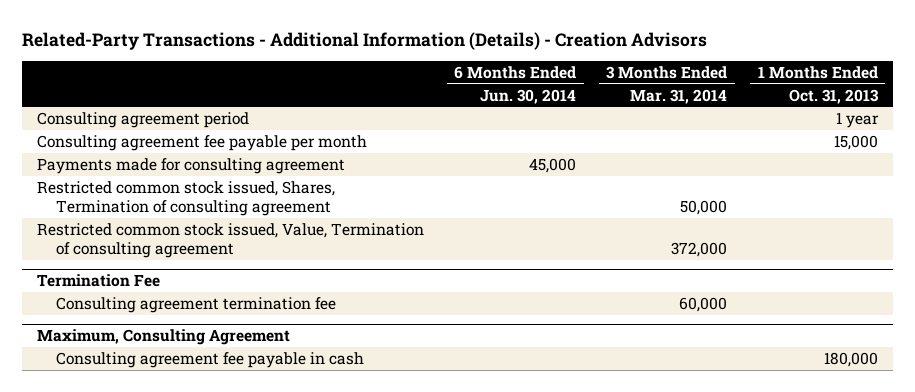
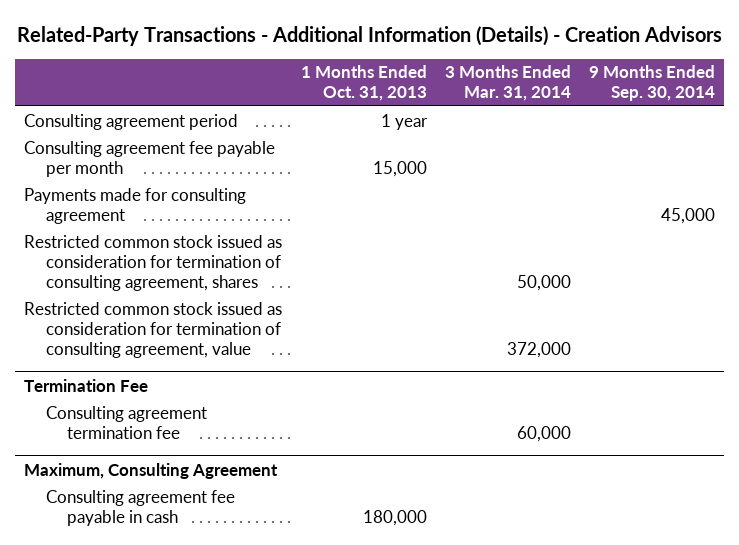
- | 6 Months Ended Jun. 30, 2014 | 3 Months Ended Mar. 31, 2014 | 1 Months Ended Oct. 31, 2013
+ | 1 Months Ended Oct. 31, 2013 | 3 Months Ended Mar. 31, 2014 | 9 Months Ended Sep. 30, 2014
- Restricted common stock issued, Shares, Termination of consulting agreement | | 50,000 |
- Restricted common stock issued, Value, Termination of consulting agreement | | 372,000 |
+ Restricted common stock issued as consideration for termination of consulting agreement, shares | | 50,000 |
+ Restricted common stock issued as consideration for termination of consulting agreement, value | | 372,000 |

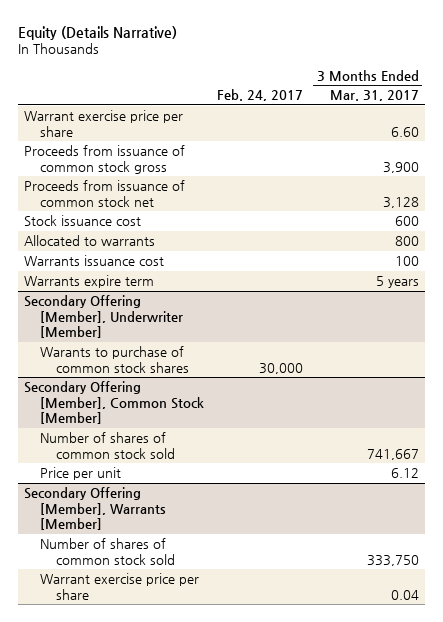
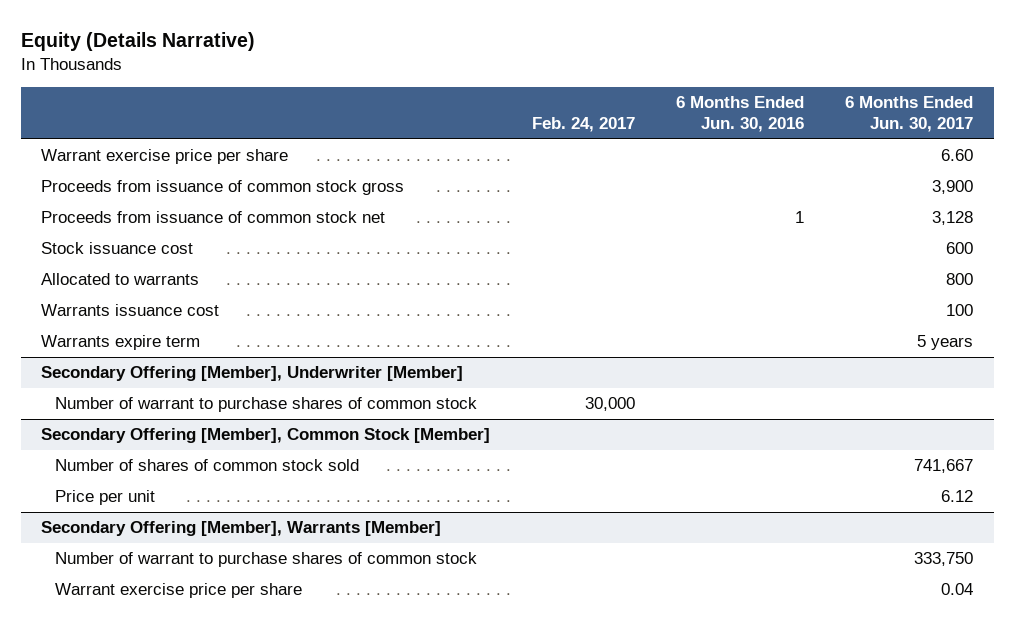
- | Feb. 24, 2017 | 3 Months Ended Mar. 31, 2017
+ | Feb. 24, 2017 | 6 Months Ended Jun. 30, 2016 | 6 Months Ended Jun. 30, 2017
@ Secondary Offering [Member], Underwriter [Member]
- Warants to purchase of common stock shares | 30,000 |
+ Number of warrant to purchase shares of common stock | 30,000 | |
@ Secondary Offering [Member], Warrants [Member]
- Number of shares of common stock sold | | 333,750
+ Number of warrant to purchase shares of common stock | | | 333,750

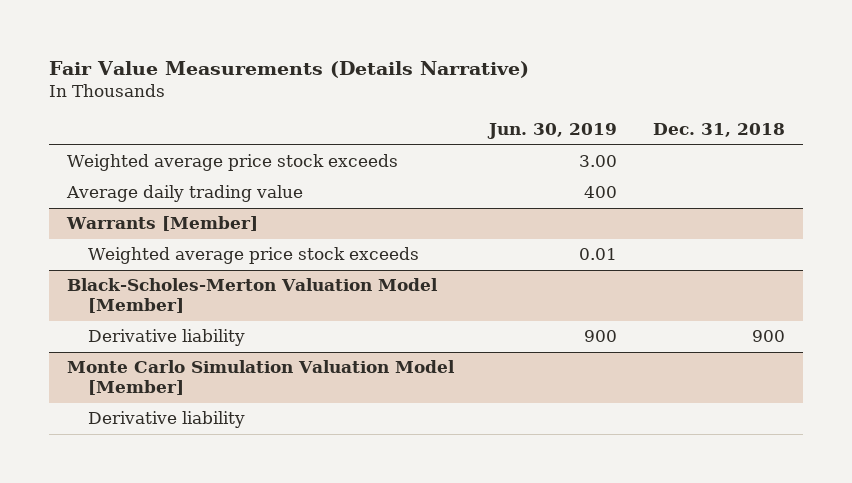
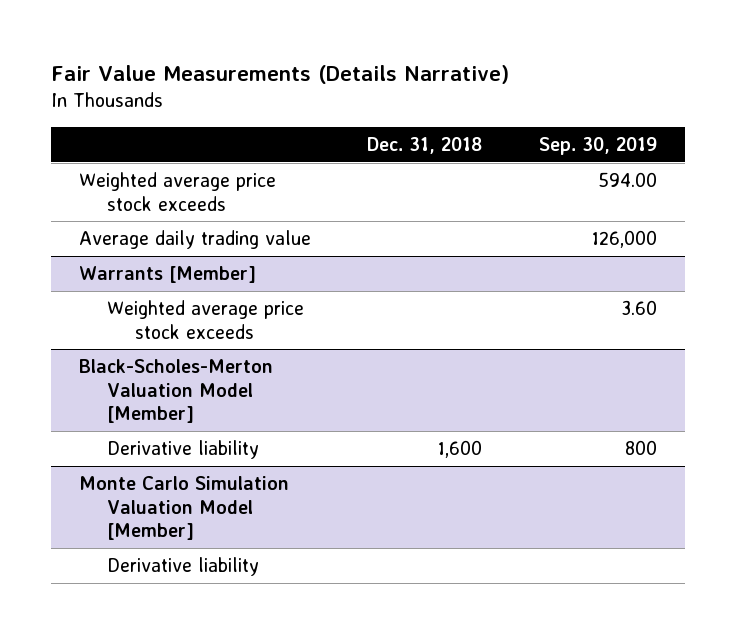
- | Jun. 30, 2019 | Dec. 31, 2018
+ | Dec. 31, 2018 | Sep. 30, 2019
@ Black-Scholes-Merton Valuation Model [Member]
- Derivative liability | 900 | 900
+ Derivative liability | 1,600 | 800

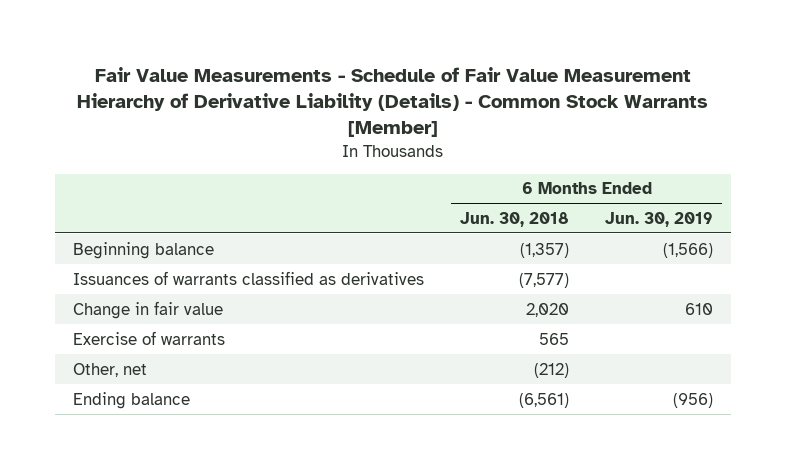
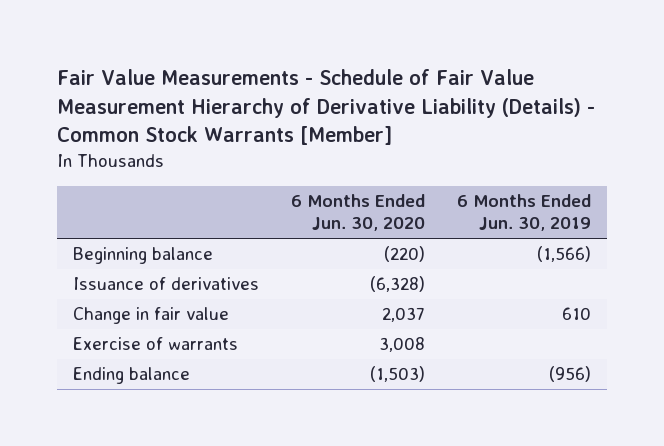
- | 6 Months Ended Jun. 30, 2018 | 6 Months Ended Jun. 30, 2019
+ | 6 Months Ended Jun. 30, 2020 | 6 Months Ended Jun. 30, 2019
- Issuances of warrants classified as derivatives | (7,577) |
+ Issuance of derivatives | (6,328) |
- Other, net | (212) |

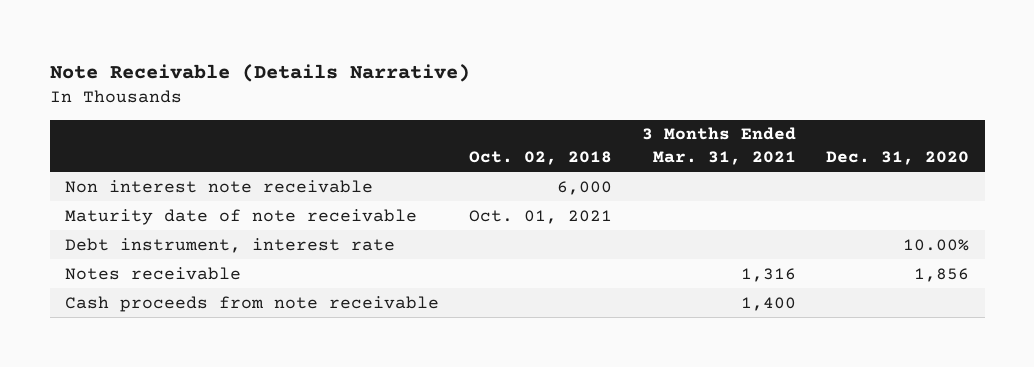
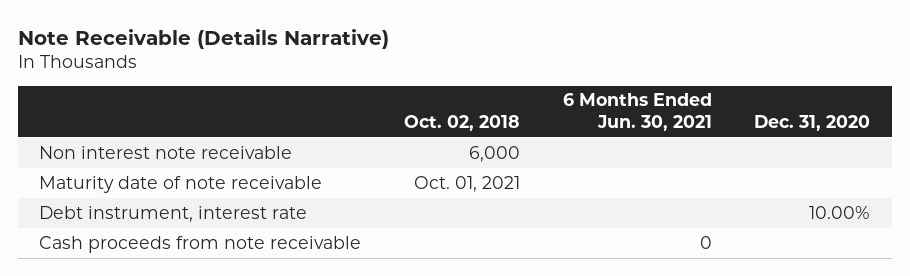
- | Oct. 02, 2018 | 3 Months Ended Mar. 31, 2021 | Dec. 31, 2020
+ | Oct. 02, 2018 | 6 Months Ended Jun. 30, 2021 | Dec. 31, 2020
- Notes receivable | | 1,316 | 1,856

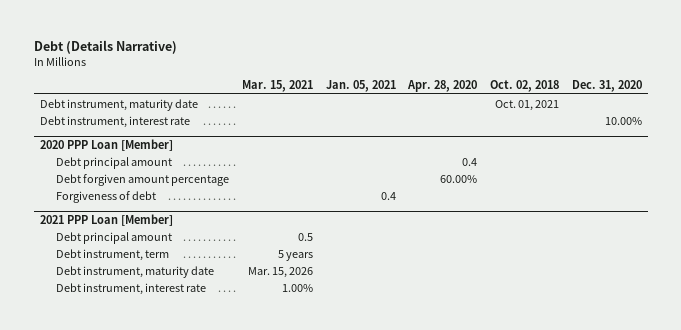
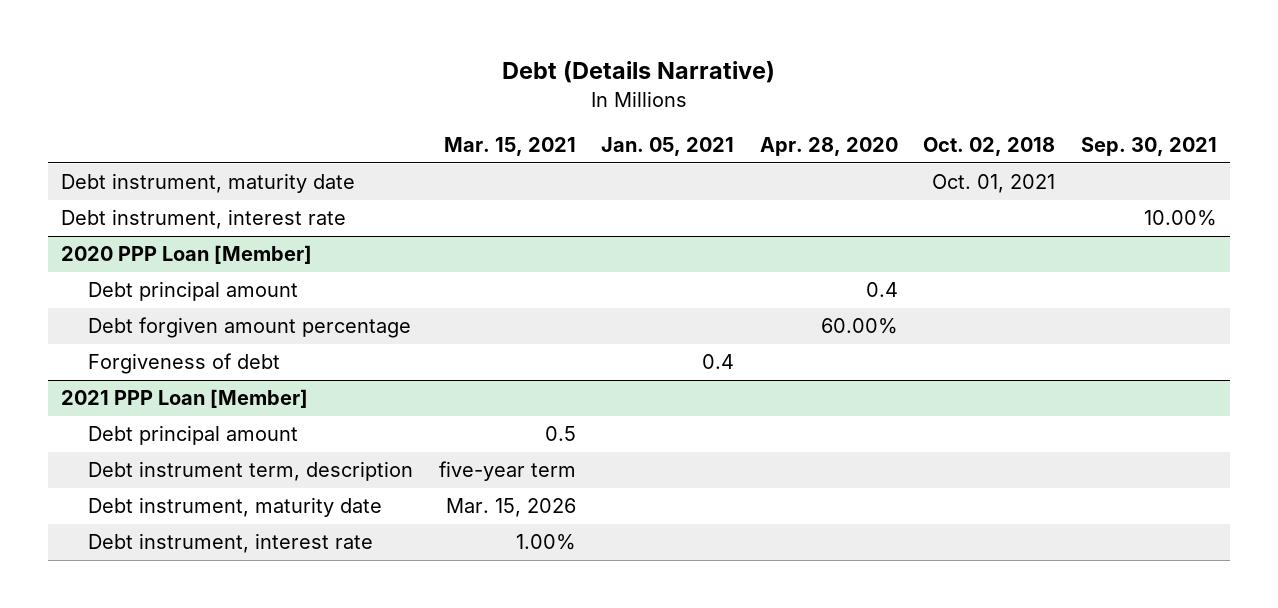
- | Mar. 15, 2021 | Jan. 05, 2021 | Apr. 28, 2020 | Oct. 02, 2018 | Dec. 31, 2020
+ | Mar. 15, 2021 | Jan. 05, 2021 | Apr. 28, 2020 | Oct. 02, 2018 | Sep. 30, 2021
@ 2021 PPP Loan [Member]
- Debt instrument, term | 5 years | | | |
+ Debt instrument term, description | five-year term | | | |

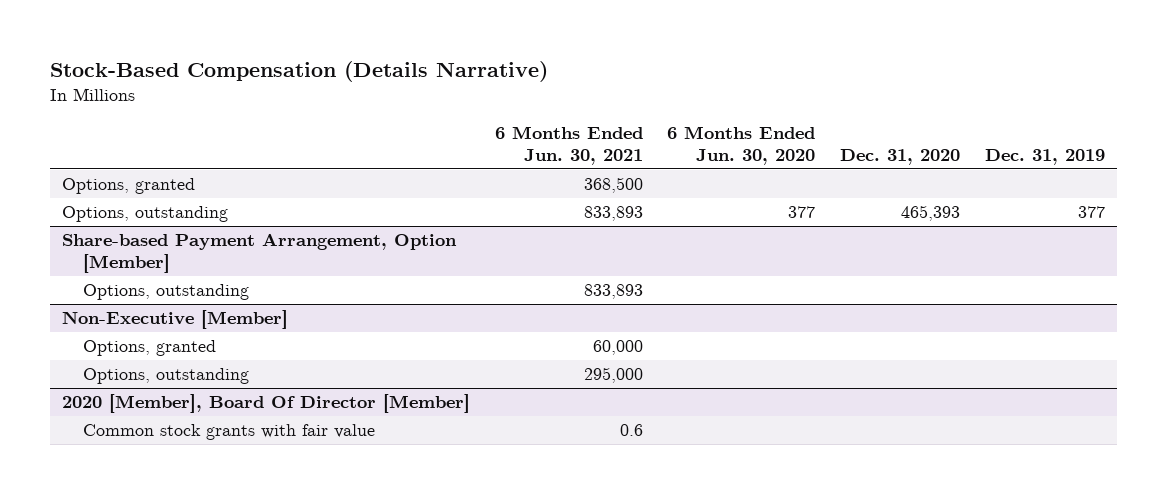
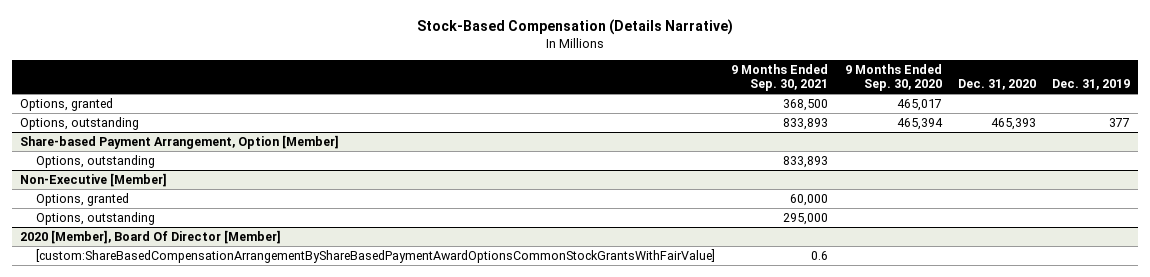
- | 6 Months Ended Jun. 30, 2021 | 6 Months Ended Jun. 30, 2020 | Dec. 31, 2020 | Dec. 31, 2019
+ | 9 Months Ended Sep. 30, 2021 | 9 Months Ended Sep. 30, 2020 | Dec. 31, 2020 | Dec. 31, 2019
@ 2020 [Member], Board Of Director [Member]
- Common stock grants with fair value | 0.6 | | |
+ [custom:ShareBasedCompensationArrangementByShareBasedPaymentAwardOptionsCommonStockGrantsWithFairValue] | 0.6 | | |

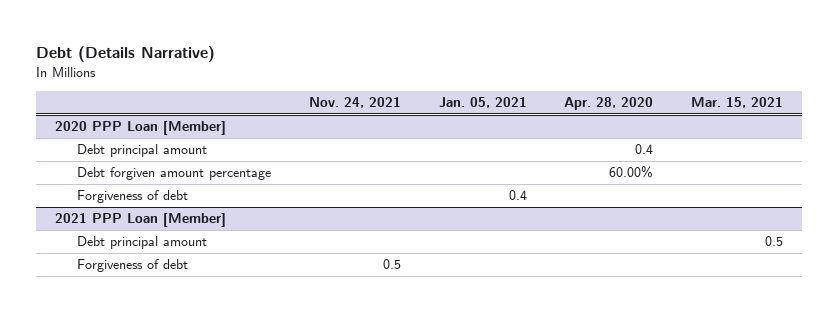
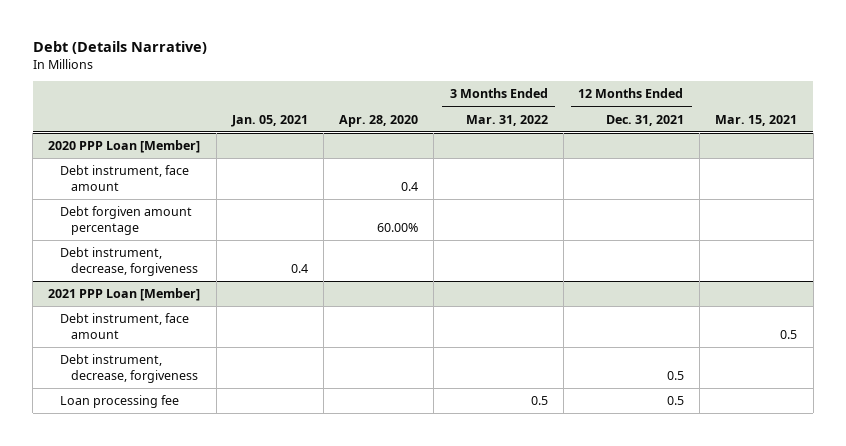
- | Nov. 24, 2021 | Jan. 05, 2021 | Apr. 28, 2020 | Mar. 15, 2021
+ | Jan. 05, 2021 | Apr. 28, 2020 | 3 Months Ended Mar. 31, 2022 | 12 Months Ended Dec. 31, 2021 | Mar. 15, 2021
@ 2020 PPP Loan [Member]
- Debt principal amount | | | 0.4 |
+ Debt instrument, face amount | | 0.4 | | |
- Forgiveness of debt | | 0.4 | |
+ Debt instrument, decrease, forgiveness | 0.4 | | | |
@ 2021 PPP Loan [Member]
- Debt principal amount | | | | 0.5
- Forgiveness of debt | 0.5 | | |
+ Debt instrument, face amount | | | | | 0.5
+ Debt instrument, decrease, forgiveness | | | | 0.5 |
+ Loan processing fee | | | 0.5 | 0.5 |

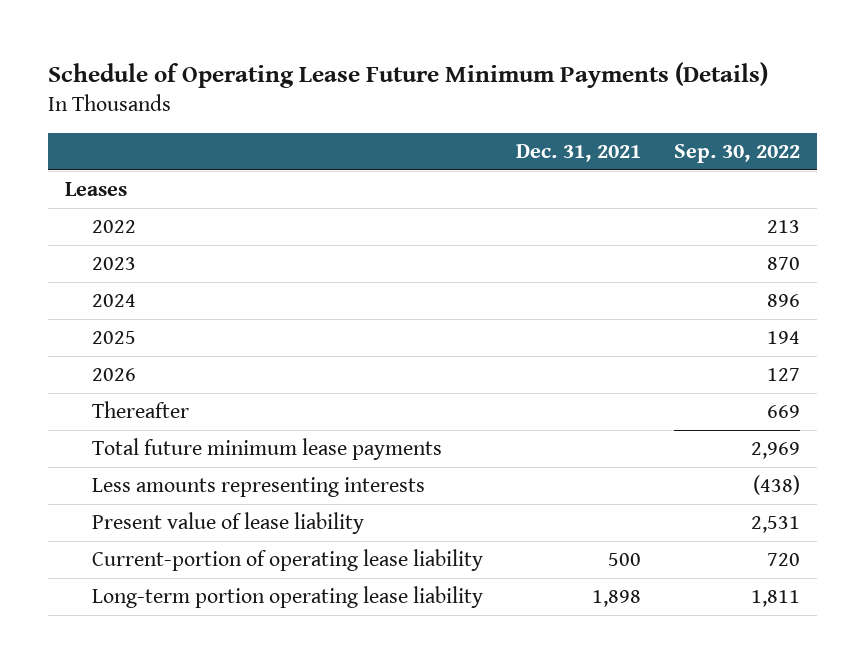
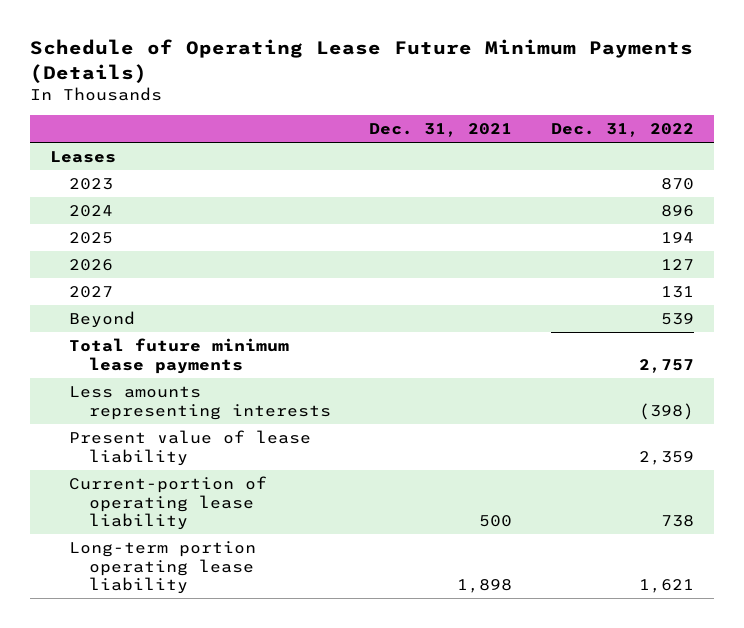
- | Dec. 31, 2021 | Sep. 30, 2022
+ | Dec. 31, 2021 | Dec. 31, 2022
- 2022 | | 213
- Thereafter | | 669
+ 2027 | | 131
+ Beyond | | 539

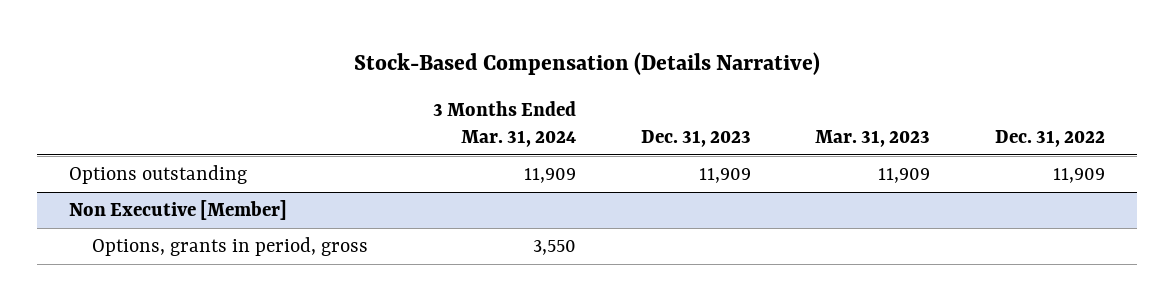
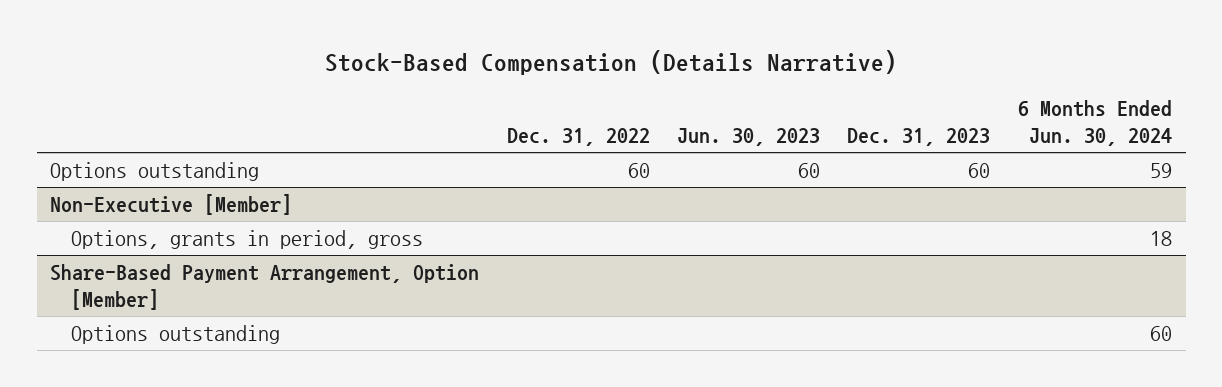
- | 3 Months Ended Mar. 31, 2024 | Dec. 31, 2023 | Mar. 31, 2023 | Dec. 31, 2022
+ | Dec. 31, 2022 | Jun. 30, 2023 | Dec. 31, 2023 | 6 Months Ended Jun. 30, 2024
- Options outstanding | 11,909 | 11,909 | 11,909 | 11,909
- Non Executive [Member]
+ Options outstanding | 60 | 60 | 60 | 59
+ Non-Executive [Member]
+ Share-Based Payment Arrangement, Option [Member]
+ Options outstanding | | | | 60

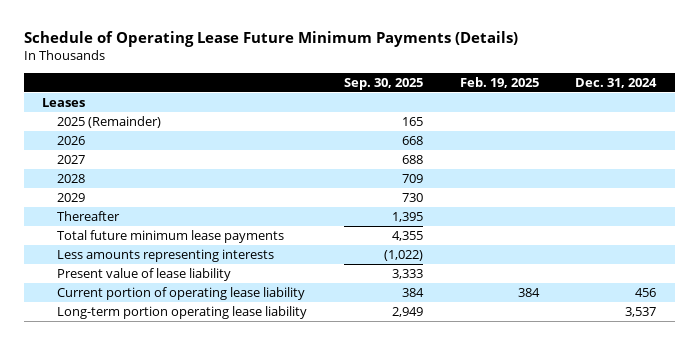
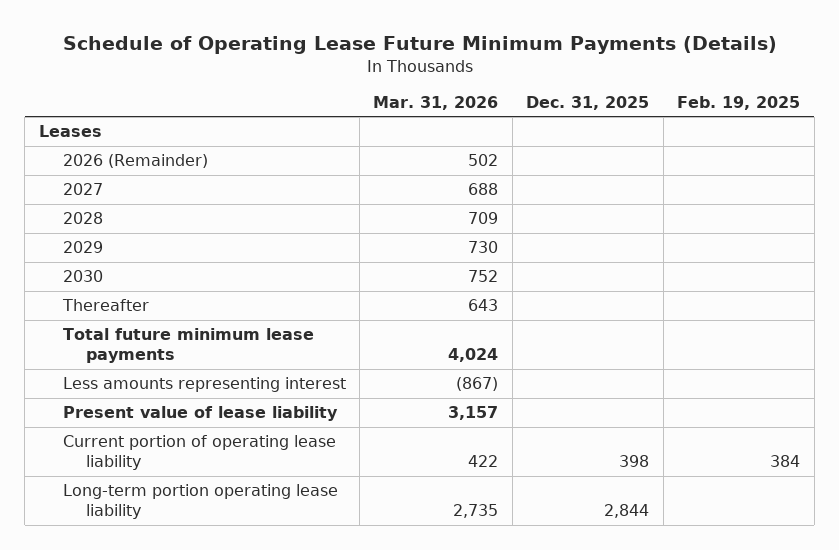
- | Sep. 30, 2025 | Feb. 19, 2025 | Dec. 31, 2024
+ | Mar. 31, 2026 | Dec. 31, 2025 | Feb. 19, 2025
- 2025 (Remainder) | 165 | |
- 2026 | 668 | |
+ 2026 (Remainder) | 502 | |
+ 2030 | 752 | |
- Less amounts representing interests | (1,022) | |
+ Less amounts representing interest | (867) | |

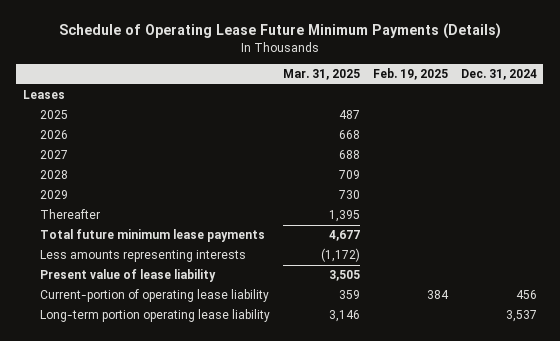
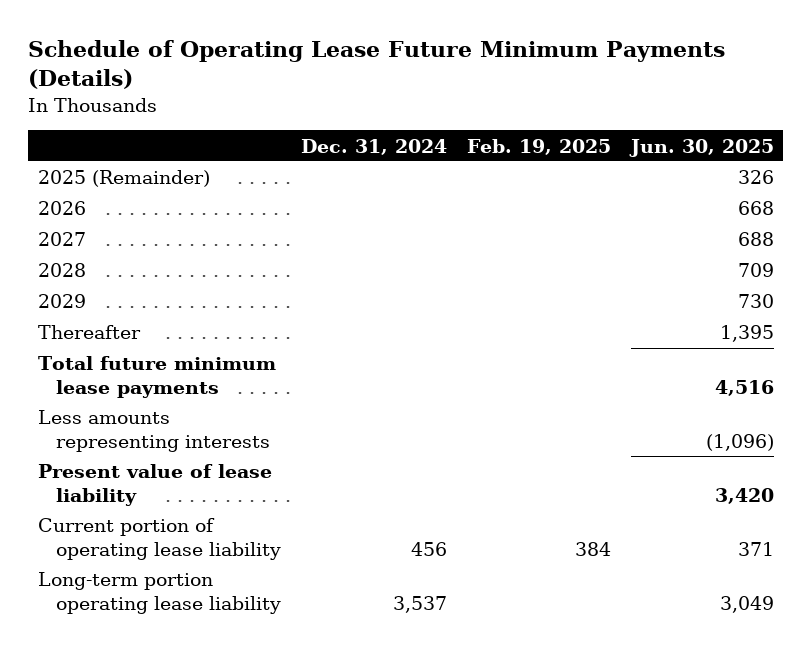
- | Mar. 31, 2025 | Feb. 19, 2025 | Dec. 31, 2024
+ | Dec. 31, 2024 | Feb. 19, 2025 | Jun. 30, 2025
- Leases
- 2025 | 487 | |
+ 2025 (Remainder) | | | 326
- Current-portion of operating lease liability | 359 | 384 | 456
+ Current portion of operating lease liability | 456 | 384 | 371

